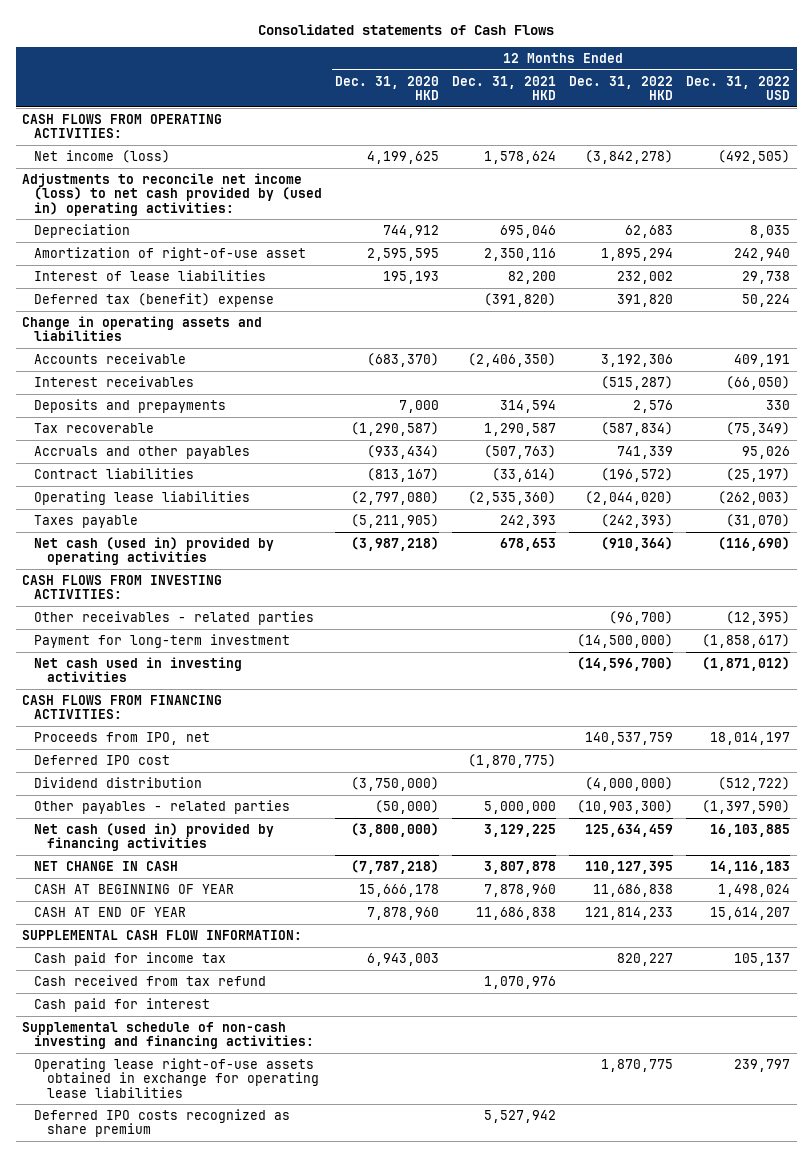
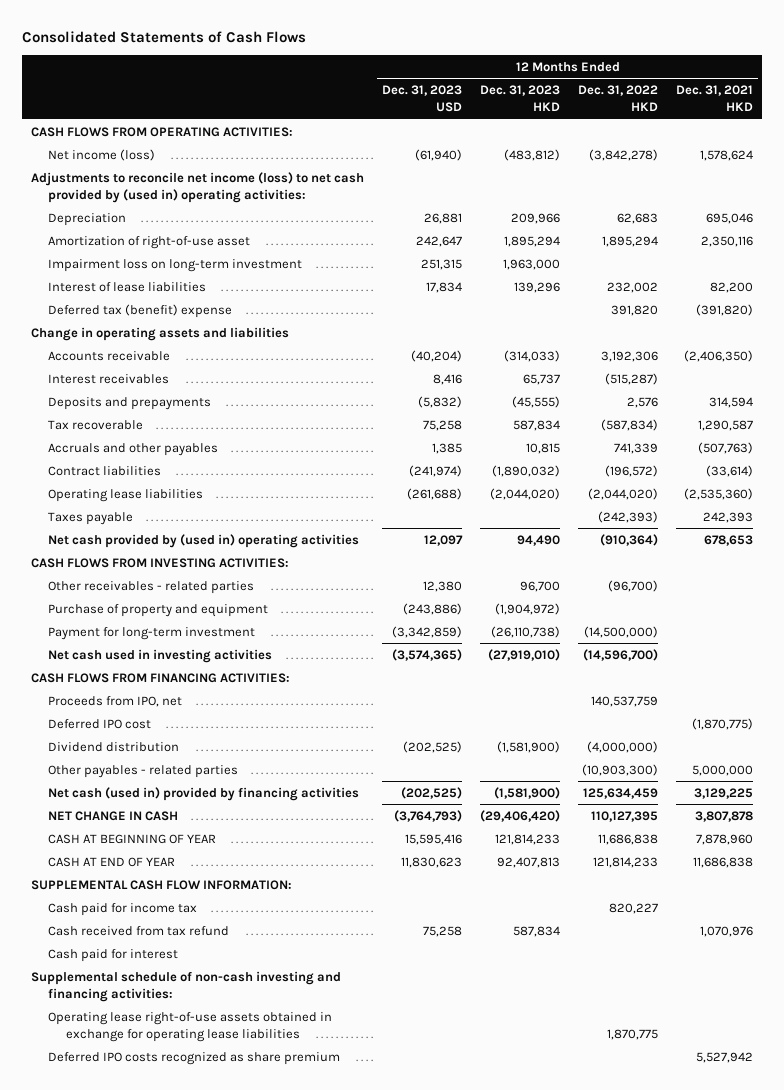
- Consolidated statements of Cash Flows
+ Consolidated Statements of Cash Flows
- | 12 Months Ended Dec. 31, 2020 HKD | 12 Months Ended Dec. 31, 2021 HKD | 12 Months Ended Dec. 31, 2022 HKD | 12 Months Ended Dec. 31, 2022 USD
+ | 12 Months Ended Dec. 31, 2023 USD | 12 Months Ended Dec. 31, 2023 HKD | 12 Months Ended Dec. 31, 2022 HKD | 12 Months Ended Dec. 31, 2021 HKD
+ Impairment loss on long-term investment | 251,315 | 1,963,000 | |
- Net cash (used in) provided by operating activities | (3,987,218) | 678,653 | (910,364) | (116,690)
+ Net cash provided by (used in) operating activities | 12,097 | 94,490 | (910,364) | 678,653
+ Purchase of property and equipment | (243,886) | (1,904,972) | |

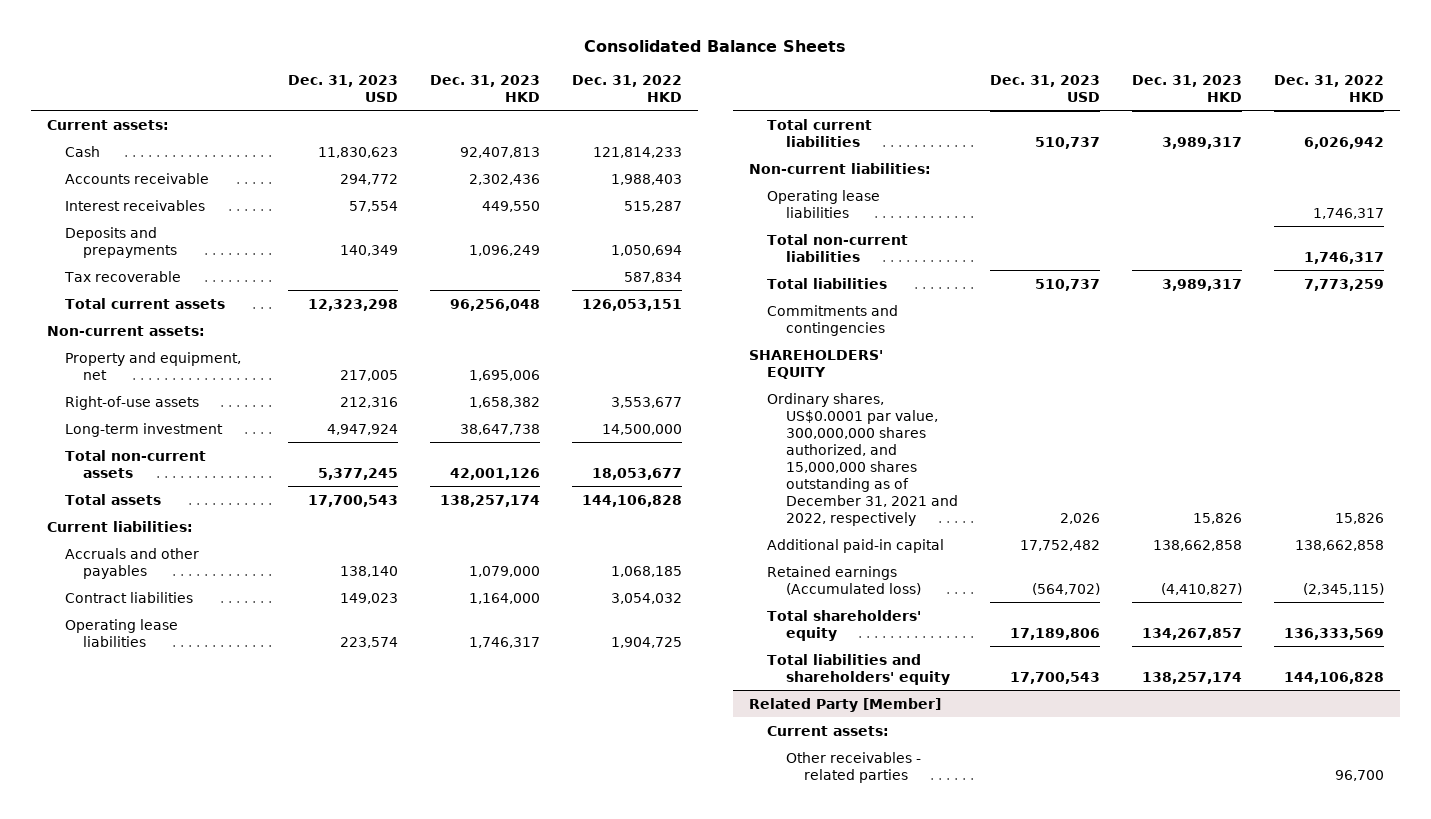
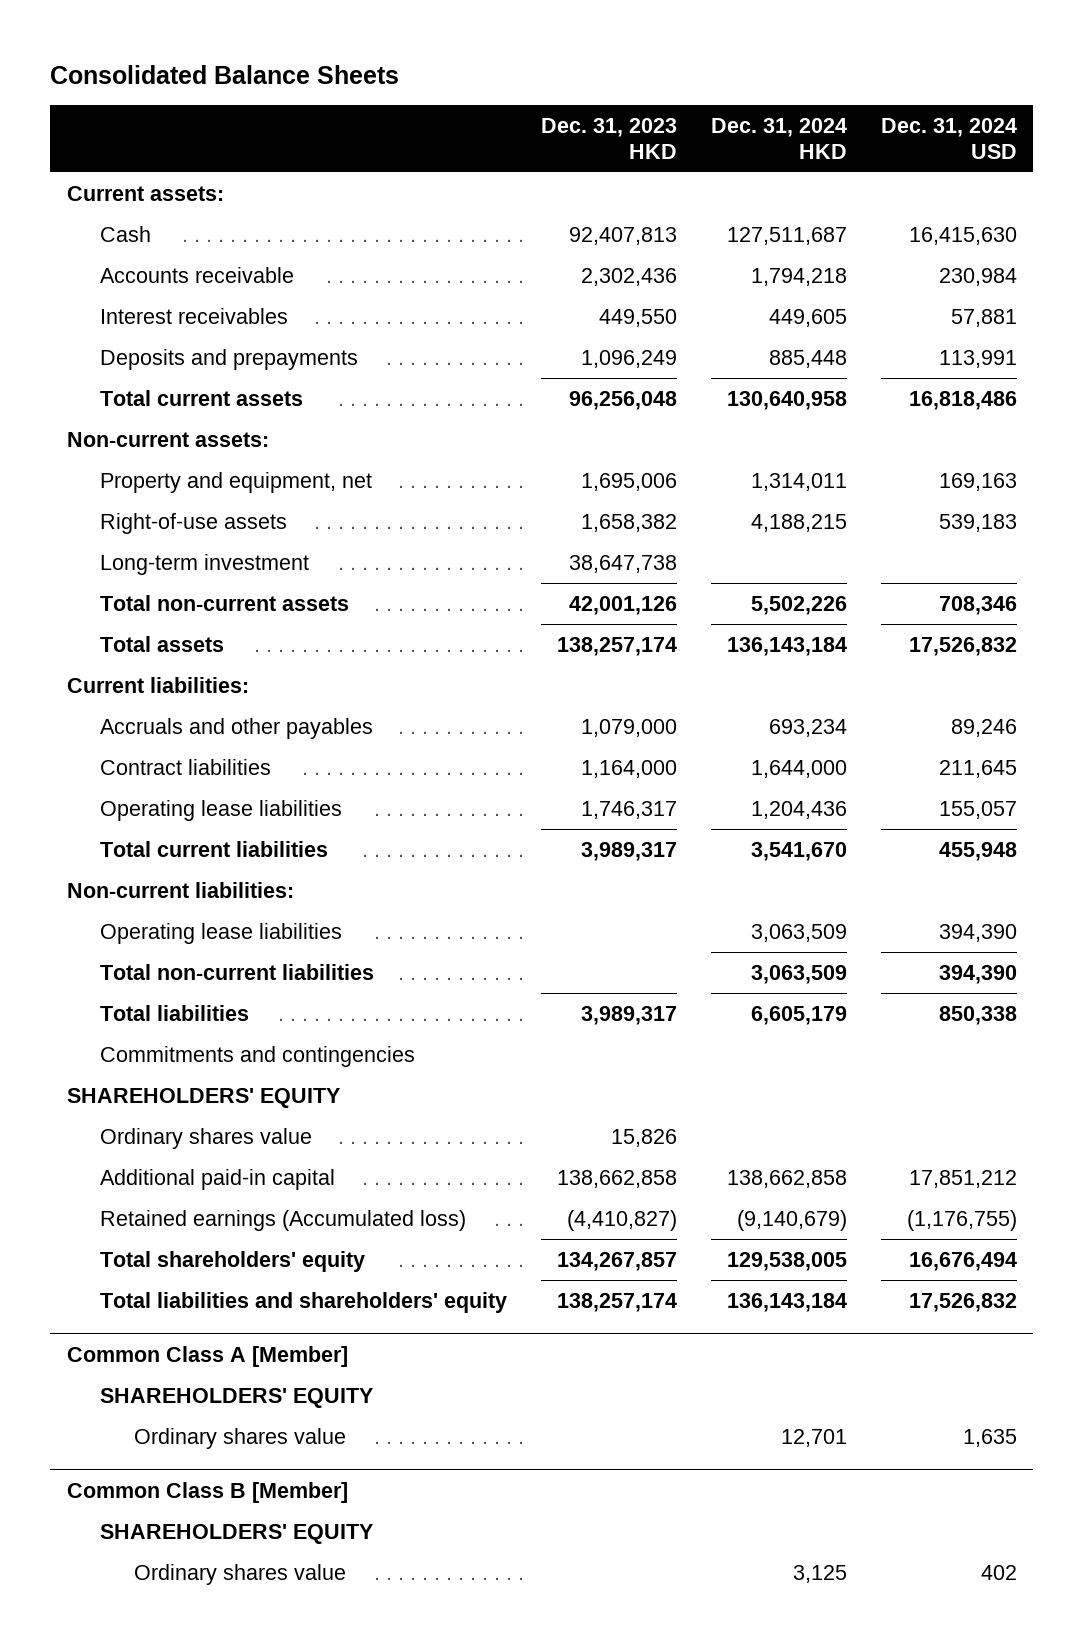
- | Dec. 31, 2023 USD | Dec. 31, 2023 HKD | Dec. 31, 2022 HKD
+ | Dec. 31, 2023 HKD | Dec. 31, 2024 HKD | Dec. 31, 2024 USD
- Tax recoverable | | | 587,834
- Ordinary shares, US$0.0001 par value, 300,000,000 shares authorized, and 15,000,000 shares outstanding as of December 31, 2021 and 2022, respectively | 2,026 | 15,826 | 15,826
+ Ordinary shares value | 15,826 | |
- Related Party [Member]
- Current assets:
- Other receivables - related parties | | | 96,700
+ Common Class A [Member]
+ SHAREHOLDERS' EQUITY
+ Ordinary shares value | | 12,701 | 1,635
+ Common Class B [Member]
+ SHAREHOLDERS' EQUITY
+ Ordinary shares value | | 3,125 | 402

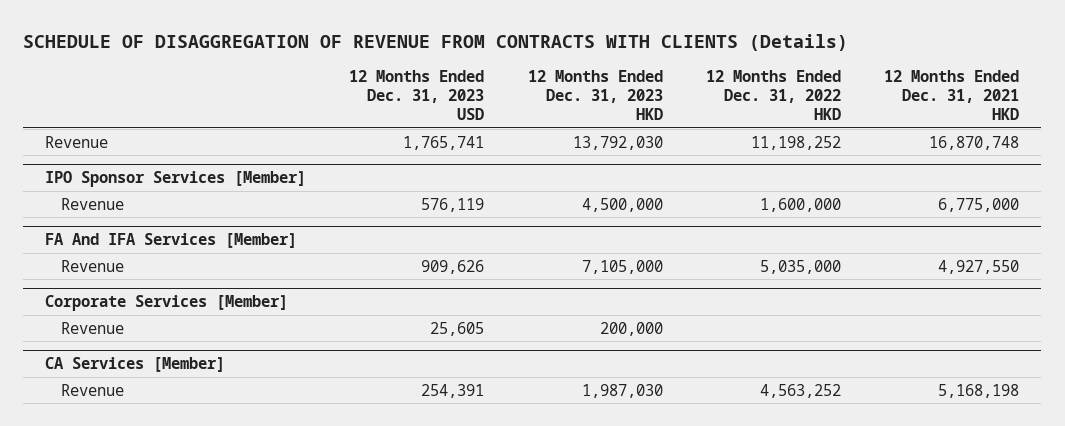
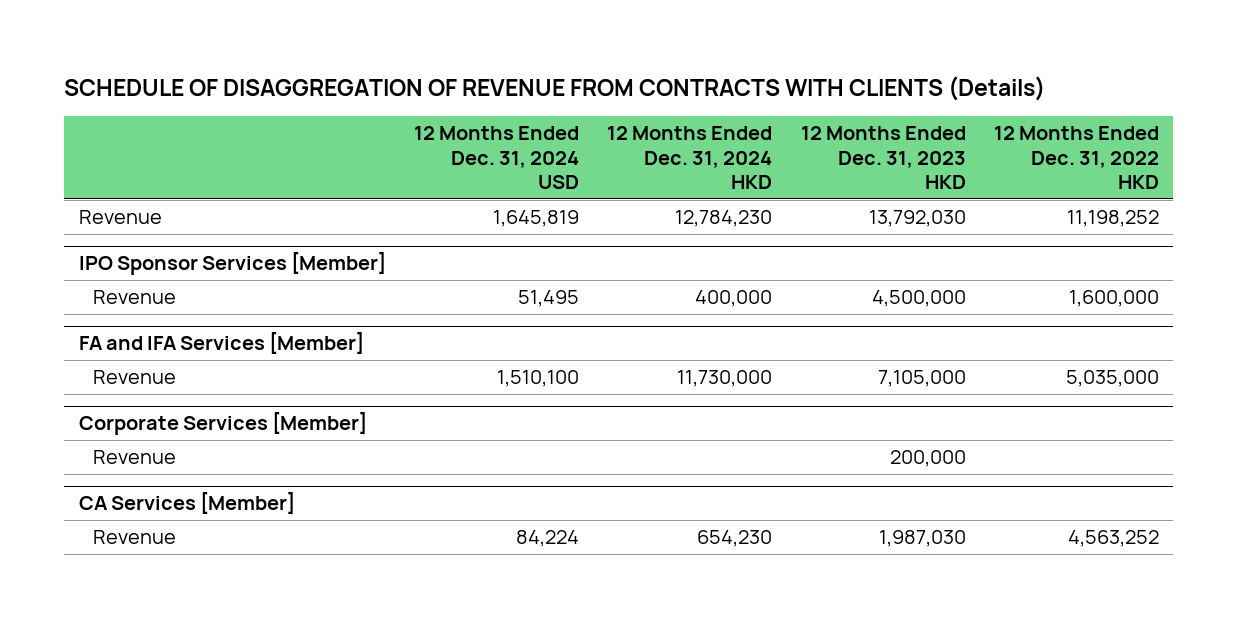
- | 12 Months Ended Dec. 31, 2023 USD | 12 Months Ended Dec. 31, 2023 HKD | 12 Months Ended Dec. 31, 2022 HKD | 12 Months Ended Dec. 31, 2021 HKD
+ | 12 Months Ended Dec. 31, 2024 USD | 12 Months Ended Dec. 31, 2024 HKD | 12 Months Ended Dec. 31, 2023 HKD | 12 Months Ended Dec. 31, 2022 HKD
- FA And IFA Services [Member]
+ FA and IFA Services [Member]

